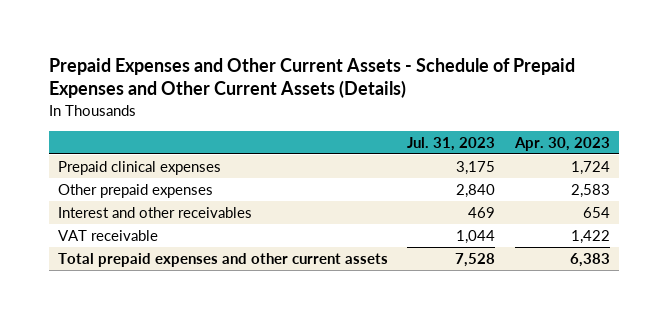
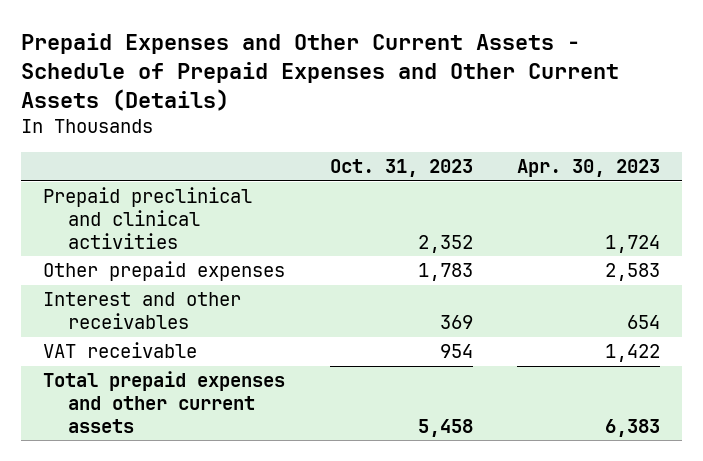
- | Jul. 31, 2023 | Apr. 30, 2023
+ | Oct. 31, 2023 | Apr. 30, 2023
- Prepaid clinical expenses | 3,175 | 1,724
+ Prepaid preclinical and clinical activities | 2,352 | 1,724

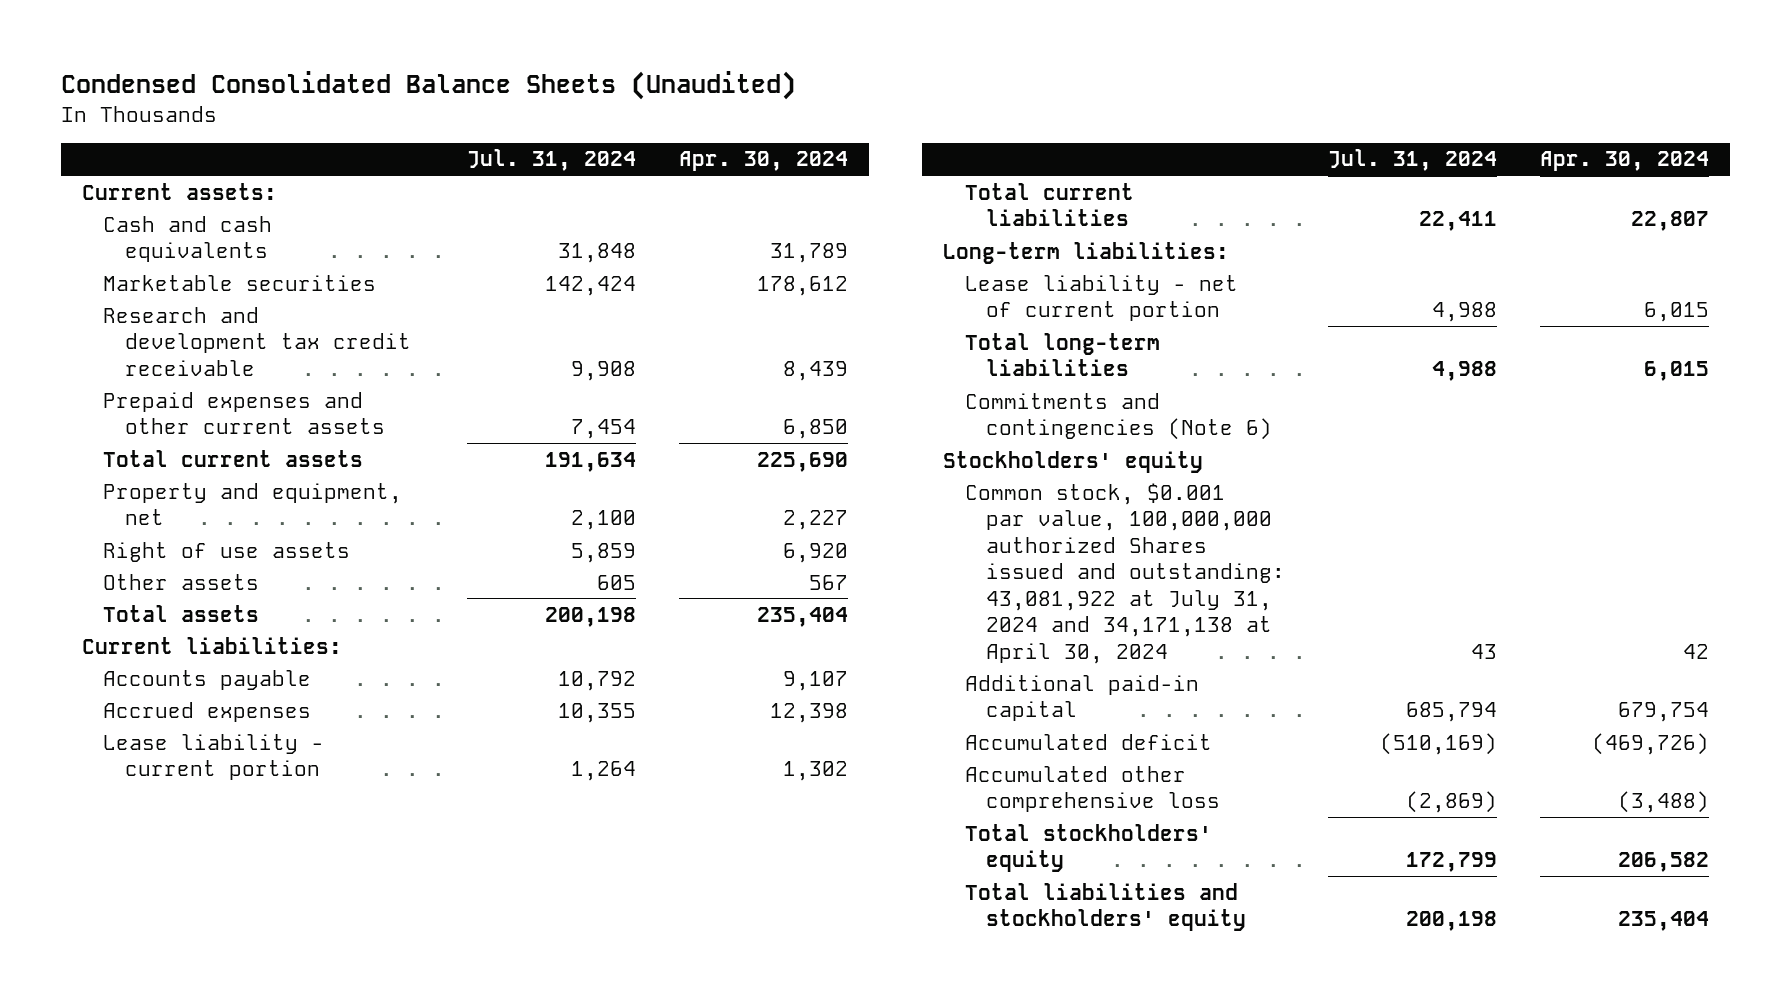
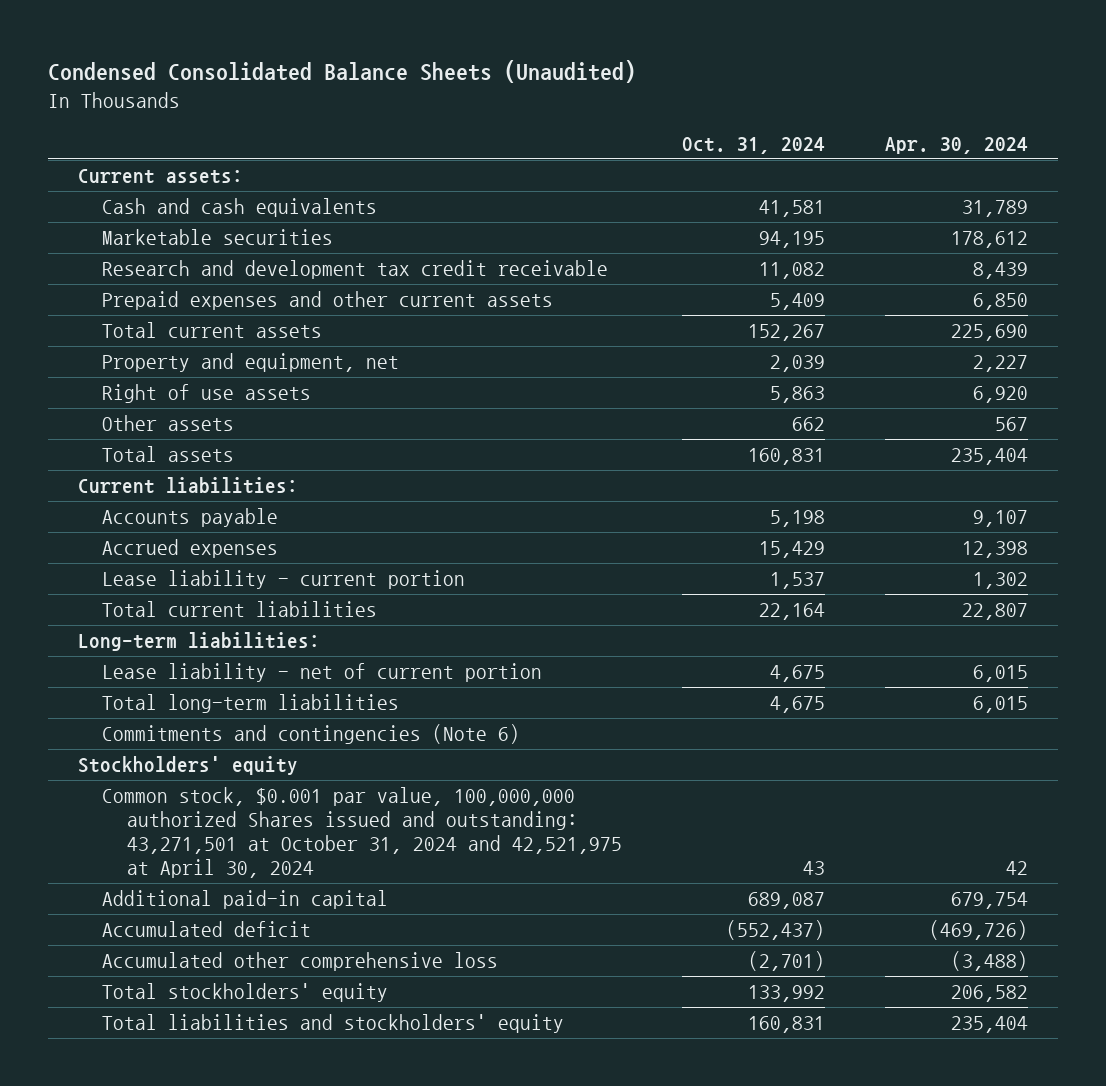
- | Jul. 31, 2024 | Apr. 30, 2024
+ | Oct. 31, 2024 | Apr. 30, 2024
- Common stock, $0.001 par value, 100,000,000 authorized Shares issued and outstanding: 43,081,922 at July 31, 2024 and 34,171,138 at April 30, 2024 | 43 | 42
+ Common stock, $0.001 par value, 100,000,000 authorized Shares issued and outstanding: 43,271,501 at October 31, 2024 and 42,521,975 at April 30, 2024 | 43 | 42

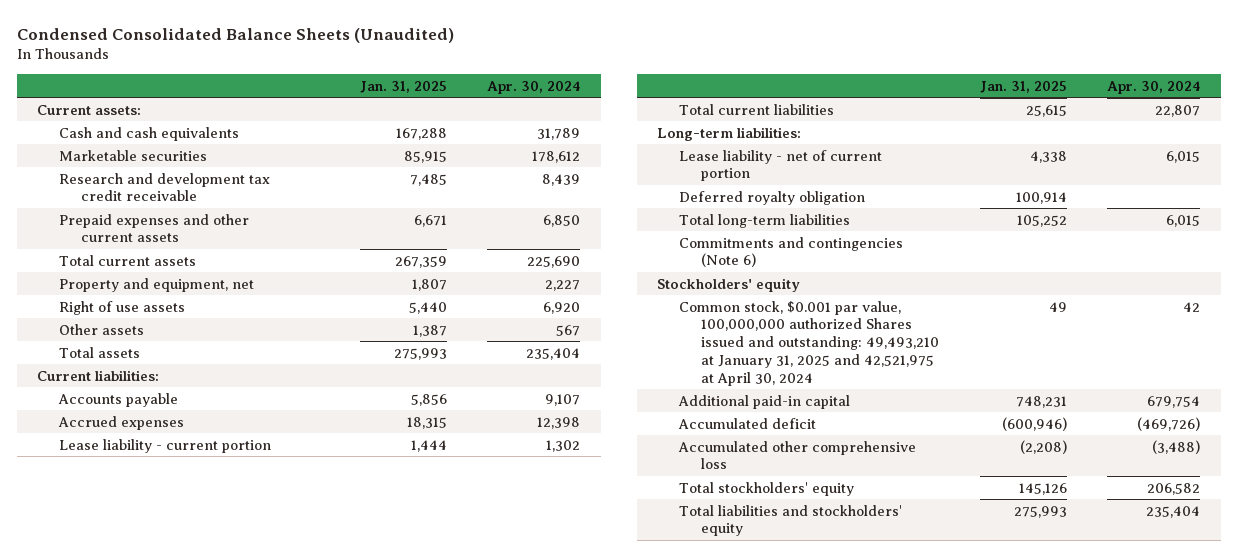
- | Oct. 31, 2024 | Apr. 30, 2024
+ | Jan. 31, 2025 | Apr. 30, 2024
+ Deferred royalty obligation | 100,914 |
- Common stock, $0.001 par value, 100,000,000 authorized Shares issued and outstanding: 43,271,501 at October 31, 2024 and 42,521,975 at April 30, 2024 | 43 | 42
+ Common stock, $0.001 par value, 100,000,000 authorized Shares issued and outstanding: 49,493,210 at January 31, 2025 and 42,521,975 at April 30, 2024 | 49 | 42

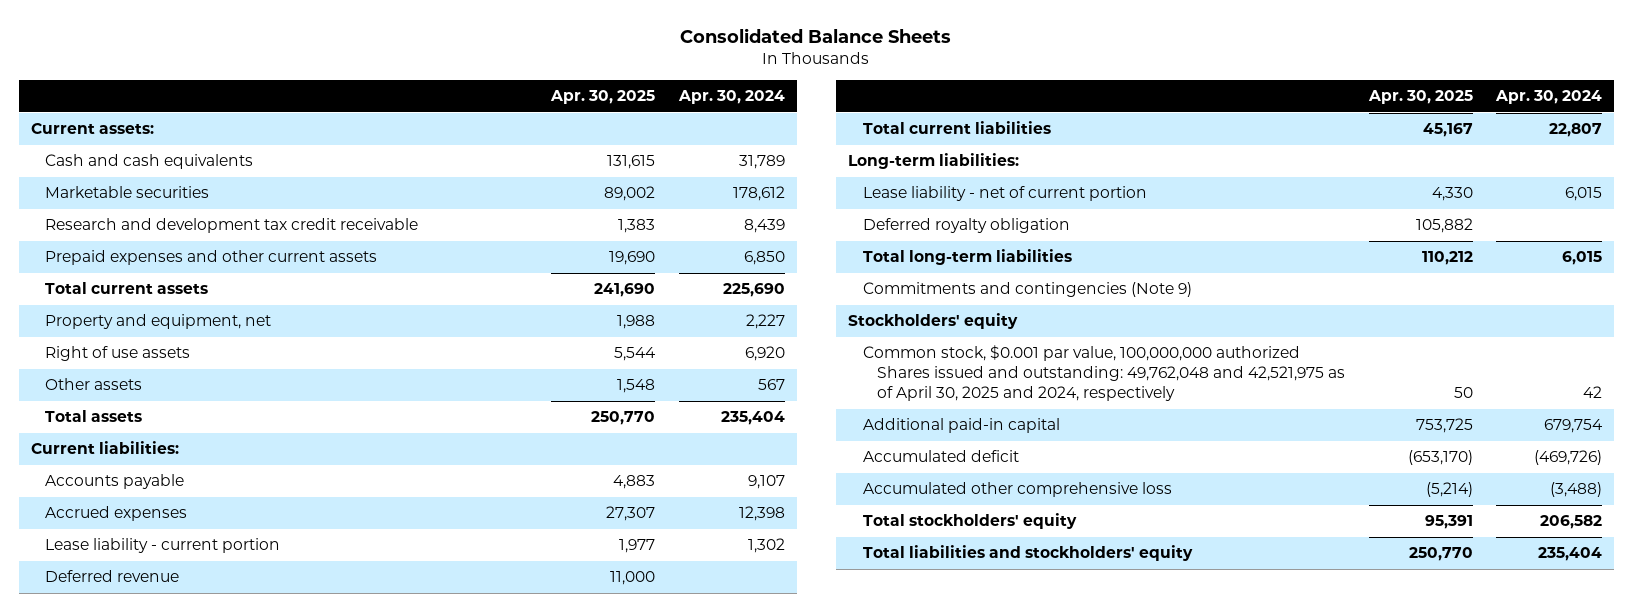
- Condensed Consolidated Balance Sheets (Unaudited)
+ Consolidated Balance Sheets
- | Jan. 31, 2025 | Apr. 30, 2024
+ | Apr. 30, 2025 | Apr. 30, 2024
+ Deferred revenue | 11,000 |
- Commitments and contingencies (Note 6)
+ Commitments and contingencies (Note 9)
- Common stock, $0.001 par value, 100,000,000 authorized Shares issued and outstanding: 49,493,210 at January 31, 2025 and 42,521,975 at April 30, 2024 | 49 | 42
+ Common stock, $0.001 par value, 100,000,000 authorized Shares issued and outstanding: 49,762,048 and 42,521,975 as of April 30, 2025 and 2024, respectively | 50 | 42

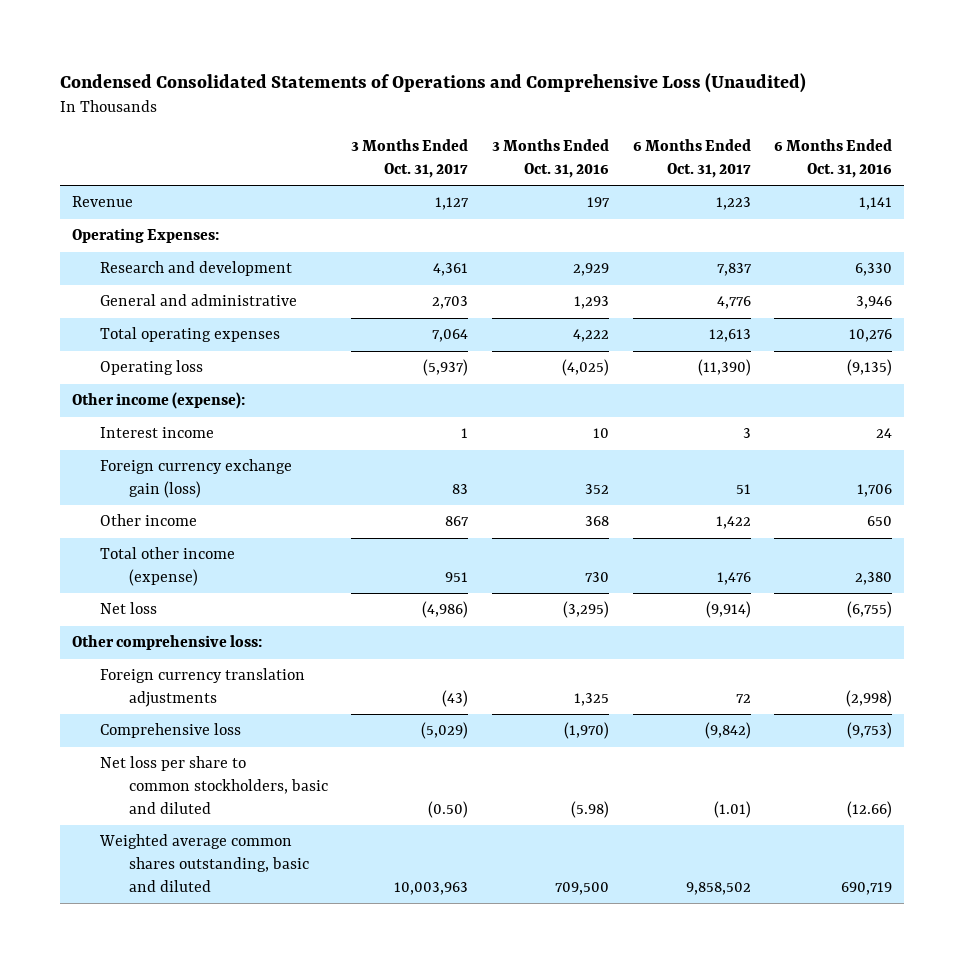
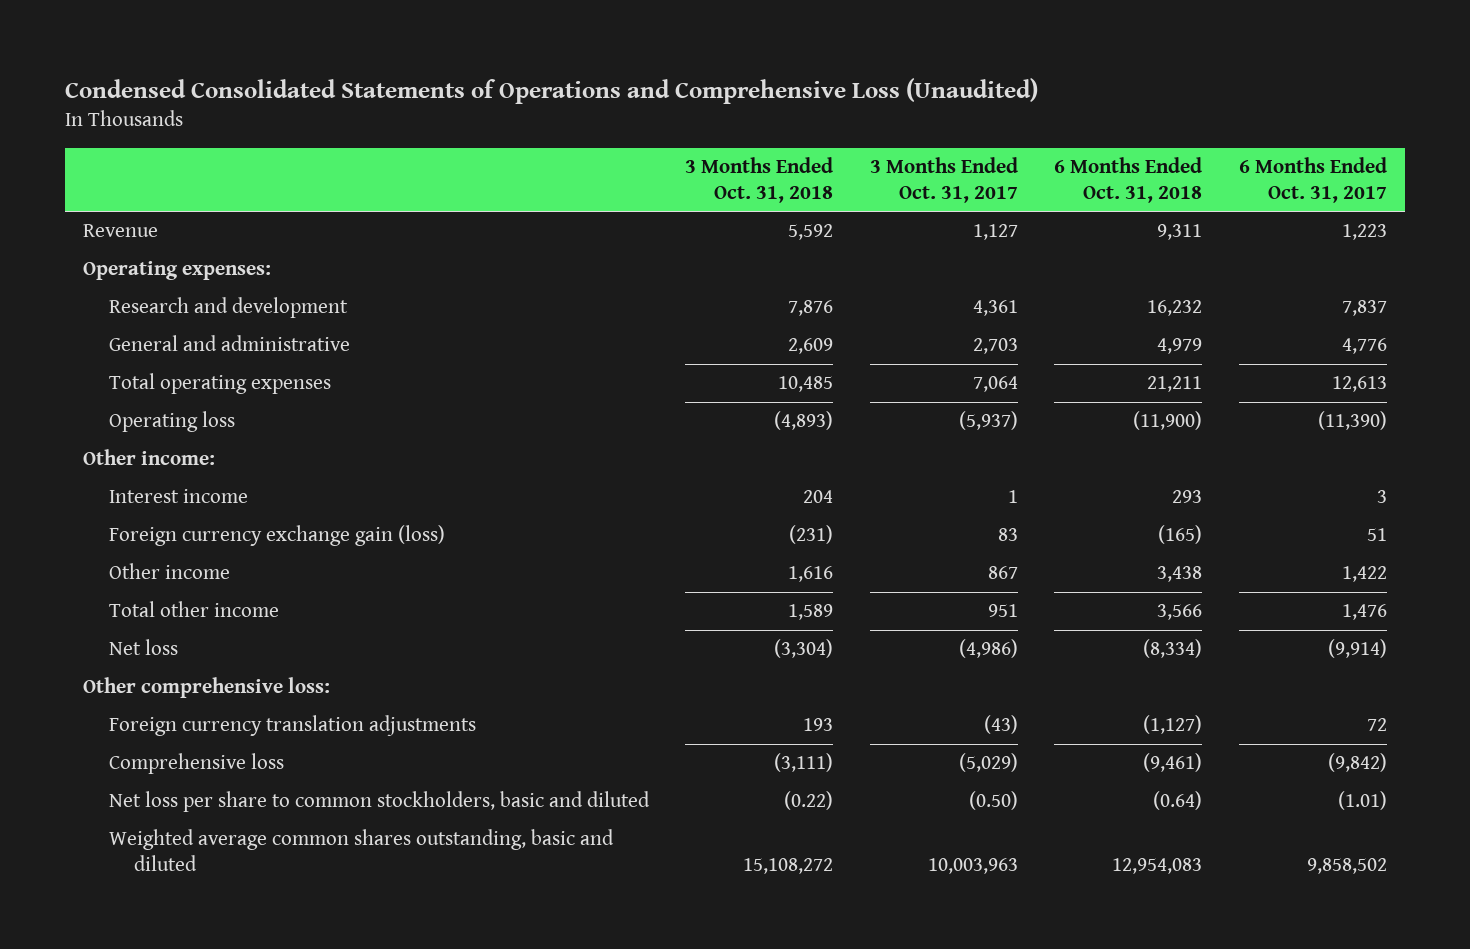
- | 3 Months Ended Oct. 31, 2017 | 3 Months Ended Oct. 31, 2016 | 6 Months Ended Oct. 31, 2017 | 6 Months Ended Oct. 31, 2016
+ | 3 Months Ended Oct. 31, 2018 | 3 Months Ended Oct. 31, 2017 | 6 Months Ended Oct. 31, 2018 | 6 Months Ended Oct. 31, 2017
- Operating Expenses:
+ Operating expenses:
- Other income (expense):
+ Other income:
- Total other income (expense) | 951 | 730 | 1,476 | 2,380
+ Total other income | 1,589 | 951 | 3,566 | 1,476

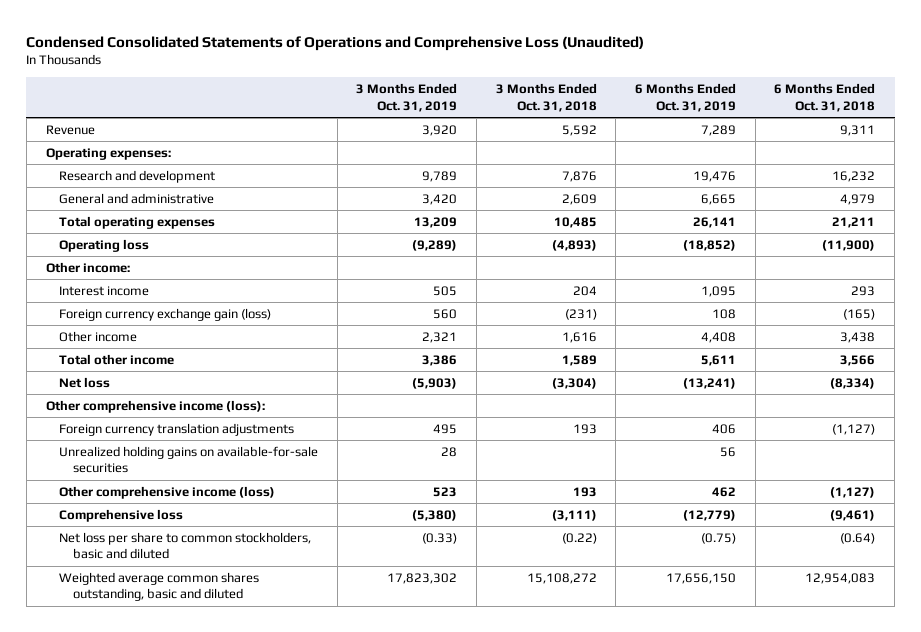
- | 3 Months Ended Oct. 31, 2018 | 3 Months Ended Oct. 31, 2017 | 6 Months Ended Oct. 31, 2018 | 6 Months Ended Oct. 31, 2017
+ | 3 Months Ended Oct. 31, 2019 | 3 Months Ended Oct. 31, 2018 | 6 Months Ended Oct. 31, 2019 | 6 Months Ended Oct. 31, 2018
- Other comprehensive loss:
+ Other comprehensive income (loss):
+ Unrealized holding gains on available-for-sale securities | 28 | | 56 |
+ Other comprehensive income (loss) | 523 | 193 | 462 | (1,127)

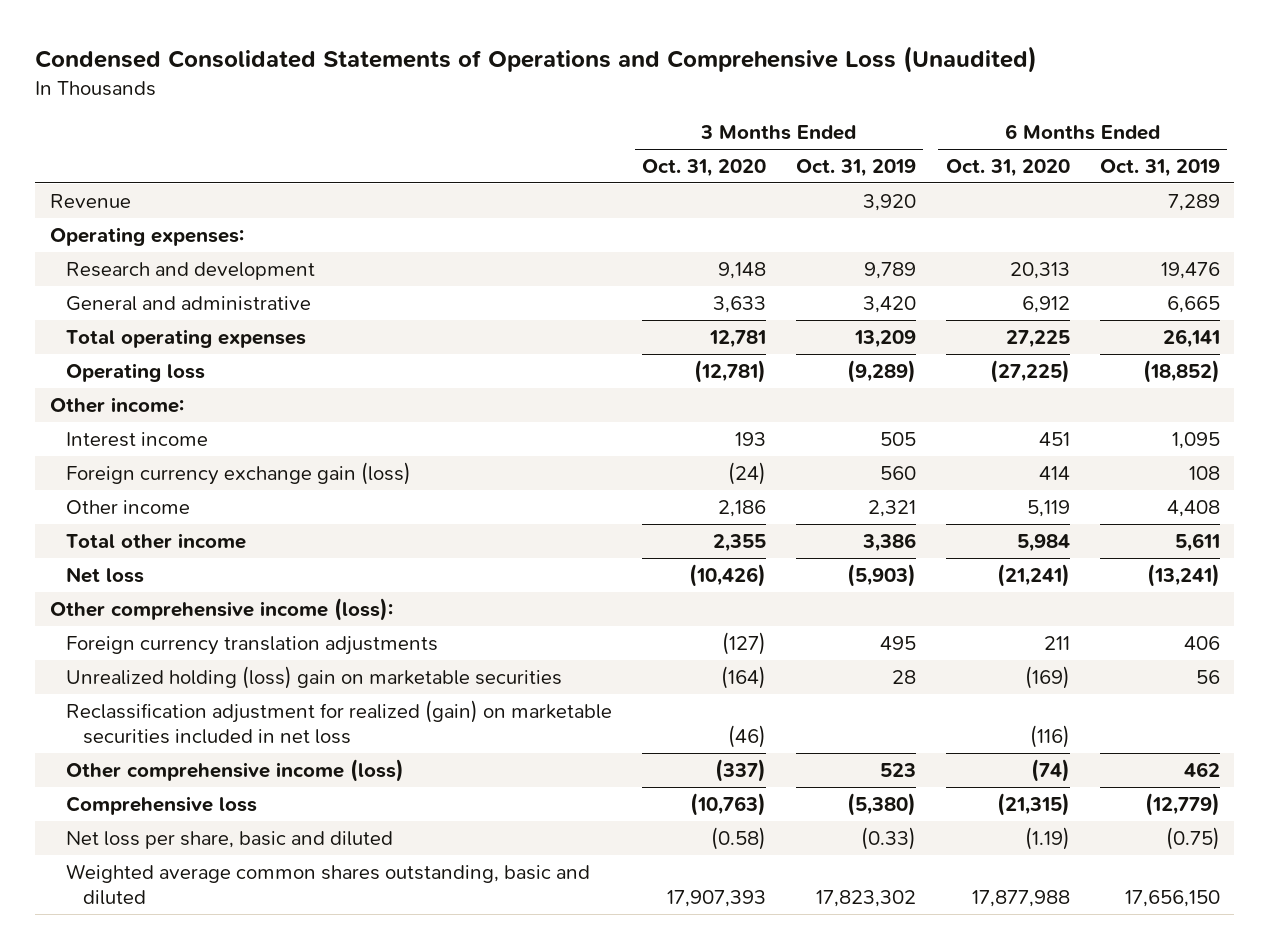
- | 3 Months Ended Oct. 31, 2019 | 3 Months Ended Oct. 31, 2018 | 6 Months Ended Oct. 31, 2019 | 6 Months Ended Oct. 31, 2018
+ | 3 Months Ended Oct. 31, 2020 | 3 Months Ended Oct. 31, 2019 | 6 Months Ended Oct. 31, 2020 | 6 Months Ended Oct. 31, 2019
- Unrealized holding gains on available-for-sale securities | 28 | | 56 |
+ Unrealized holding (loss) gain on marketable securities | (164) | 28 | (169) | 56
+ Reclassification adjustment for realized (gain) on marketable securities included in net loss | (46) | | (116) |
- Net loss per share to common stockholders, basic and diluted | (0.33) | (0.22) | (0.75) | (0.64)
+ Net loss per share, basic and diluted | (0.58) | (0.33) | (1.19) | (0.75)

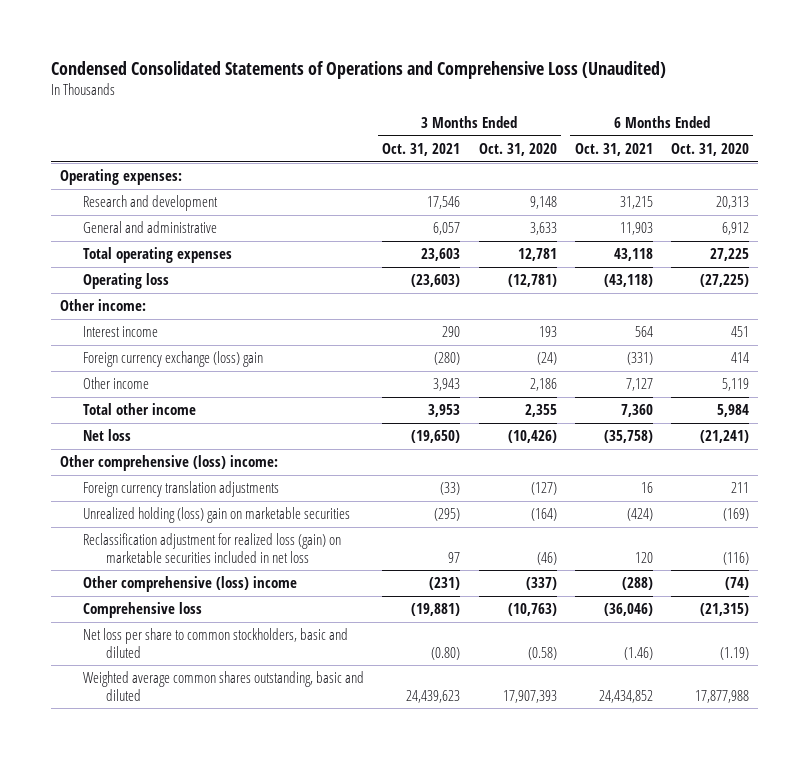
- | 3 Months Ended Oct. 31, 2020 | 3 Months Ended Oct. 31, 2019 | 6 Months Ended Oct. 31, 2020 | 6 Months Ended Oct. 31, 2019
+ | 3 Months Ended Oct. 31, 2021 | 3 Months Ended Oct. 31, 2020 | 6 Months Ended Oct. 31, 2021 | 6 Months Ended Oct. 31, 2020
- Revenue | | 3,920 | | 7,289
- Foreign currency exchange gain (loss) | (24) | 560 | 414 | 108
+ Foreign currency exchange (loss) gain | (280) | (24) | (331) | 414
- Other comprehensive income (loss):
+ Other comprehensive (loss) income:
- Reclassification adjustment for realized (gain) on marketable securities included in net loss | (46) | | (116) |
- Other comprehensive income (loss) | (337) | 523 | (74) | 462
+ Reclassification adjustment for realized loss (gain) on marketable securities included in net loss | 97 | (46) | 120 | (116)
+ Other comprehensive (loss) income | (231) | (337) | (288) | (74)
- Net loss per share, basic and diluted | (0.58) | (0.33) | (1.19) | (0.75)
+ Net loss per share to common stockholders, basic and diluted | (0.80) | (0.58) | (1.46) | (1.19)

